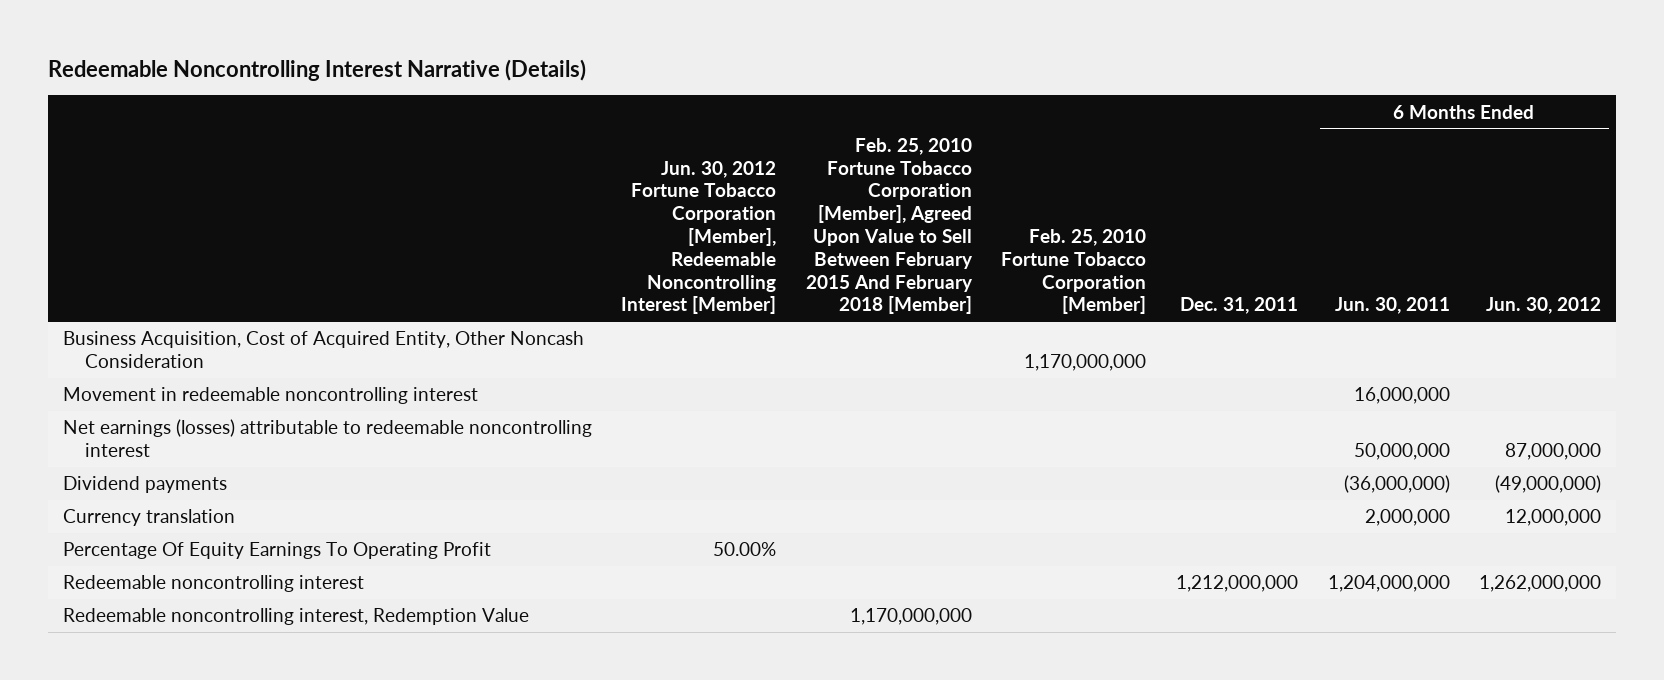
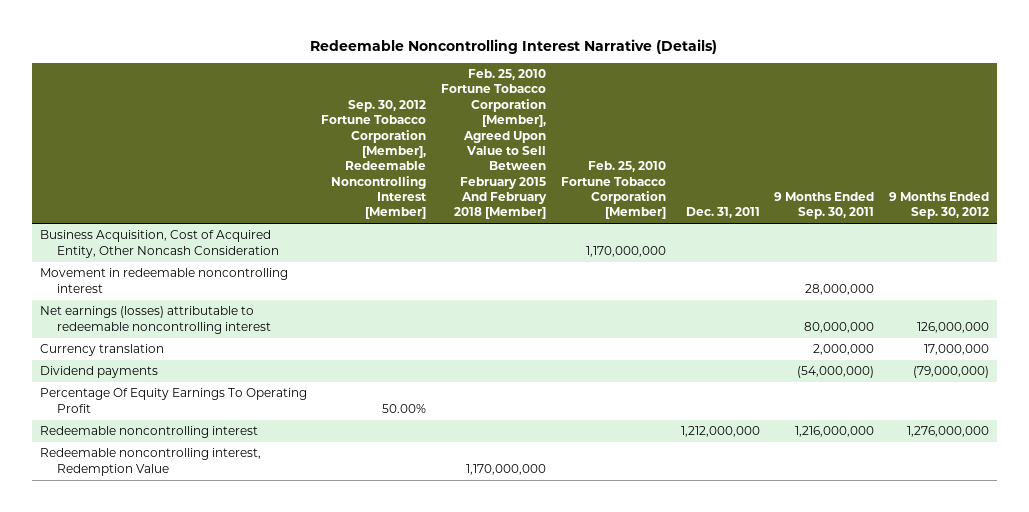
- | Jun. 30, 2012 Fortune Tobacco Corporation [Member], Redeemable Noncontrolling Interest [Member] | Feb. 25, 2010 Fortune Tobacco Corporation [Member], Agreed Upon Value to Sell Between February 2015 And February 2018 [Member] | Feb. 25, 2010 Fortune Tobacco Corporation [Member] | Dec. 31, 2011 | 6 Months Ended Jun. 30, 2011 | 6 Months Ended Jun. 30, 2012
+ | Sep. 30, 2012 Fortune Tobacco Corporation [Member], Redeemable Noncontrolling Interest [Member] | Feb. 25, 2010 Fortune Tobacco Corporation [Member], Agreed Upon Value to Sell Between February 2015 And February 2018 [Member] | Feb. 25, 2010 Fortune Tobacco Corporation [Member] | Dec. 31, 2011 | 9 Months Ended Sep. 30, 2011 | 9 Months Ended Sep. 30, 2012
moved down: Dividend payments | | | | | (54,000,000) | (79,000,000)

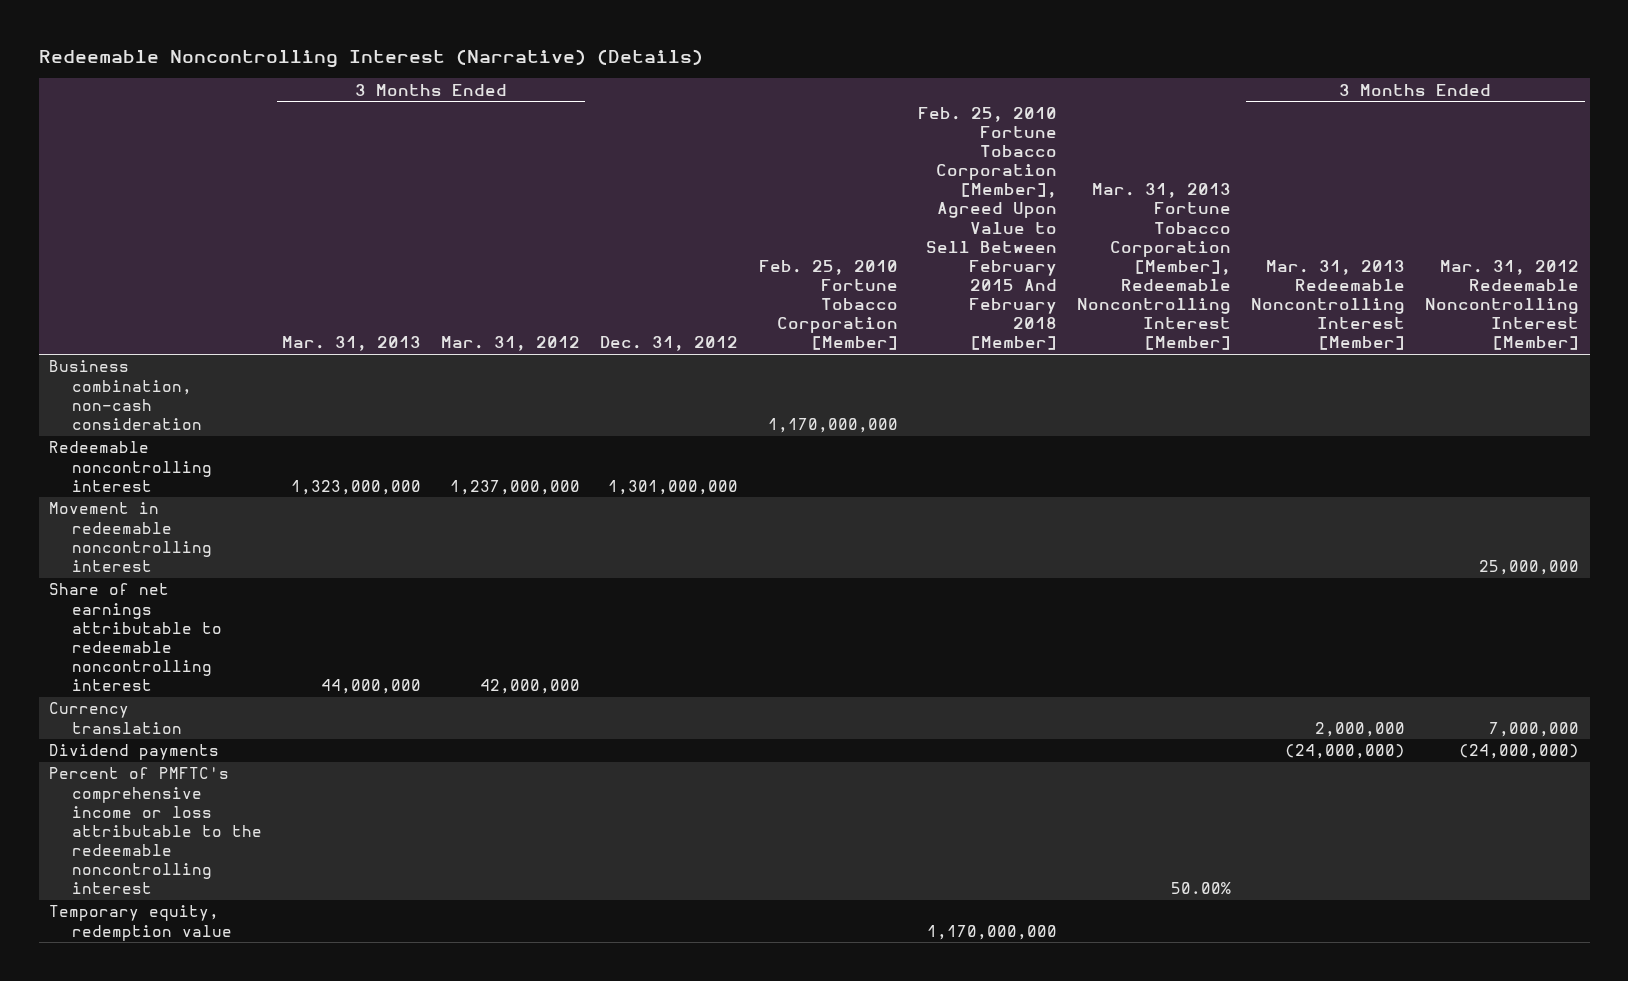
- Redeemable Noncontrolling Interest Narrative (Details)
+ Redeemable Noncontrolling Interest (Narrative) (Details)
- | Sep. 30, 2012 Fortune Tobacco Corporation [Member], Redeemable Noncontrolling Interest [Member] | Feb. 25, 2010 Fortune Tobacco Corporation [Member], Agreed Upon Value to Sell Between February 2015 And February 2018 [Member] | Feb. 25, 2010 Fortune Tobacco Corporation [Member] | Dec. 31, 2011 | 9 Months Ended Sep. 30, 2011 | 9 Months Ended Sep. 30, 2012
+ | 3 Months Ended Mar. 31, 2013 | 3 Months Ended Mar. 31, 2012 | Dec. 31, 2012 | Feb. 25, 2010 Fortune Tobacco Corporation [Member] | Feb. 25, 2010 Fortune Tobacco Corporation [Member], Agreed Upon Value to Sell Between February 2015 And February 2018 [Member] | Mar. 31, 2013 Fortune Tobacco Corporation [Member], Redeemable Noncontrolling Interest [Member] | 3 Months Ended Mar. 31, 2013 Redeemable Noncontrolling Interest [Member] | 3 Months Ended Mar. 31, 2012 Redeemable Noncontrolling Interest [Member]
- Business Acquisition, Cost of Acquired Entity, Other Noncash Consideration | | | 1,170,000,000 | | |
+ Business combination, non-cash consideration | | | | 1,170,000,000 | | | |
moved up: Redeemable noncontrolling interest | 1,323,000,000 | 1,237,000,000 | 1,301,000,000 | | | | |
- Net earnings (losses) attributable to redeemable noncontrolling interest | | | | | 80,000,000 | 126,000,000
+ Share of net earnings attributable to redeemable noncontrolling interest | 44,000,000 | 42,000,000 | | | | | |
- Percentage Of Equity Earnings To Operating Profit | 50.00% | | | | |
- Redeemable noncontrolling interest, Redemption Value | | 1,170,000,000 | | | |
+ Percent of PMFTC's comprehensive income or loss attributable to the redeemable noncontrolling interest | | | | | | 50.00% | |
+ Temporary equity, redemption value | | | | | 1,170,000,000 | | |

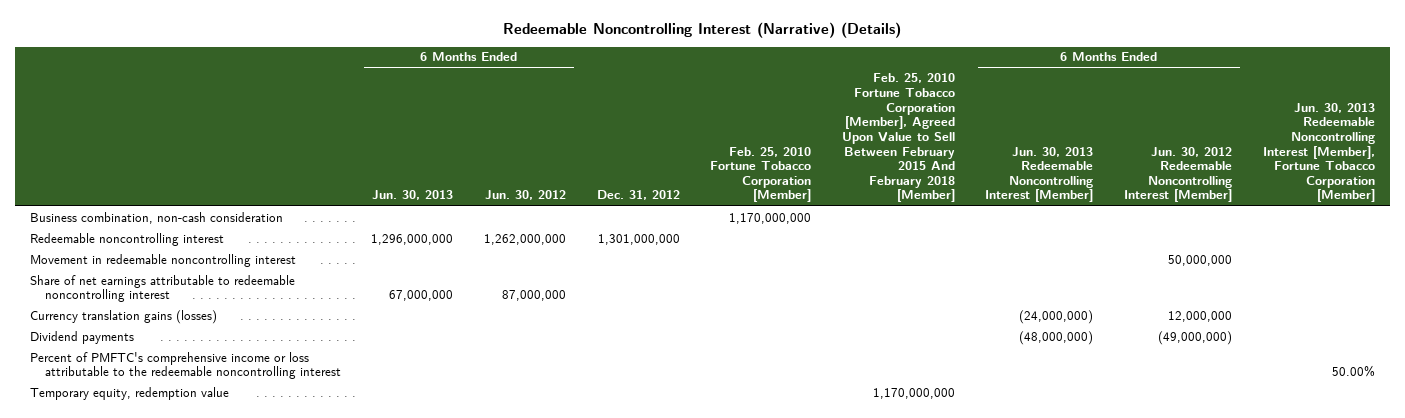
- | 3 Months Ended Mar. 31, 2013 | 3 Months Ended Mar. 31, 2012 | Dec. 31, 2012 | Feb. 25, 2010 Fortune Tobacco Corporation [Member] | Feb. 25, 2010 Fortune Tobacco Corporation [Member], Agreed Upon Value to Sell Between February 2015 And February 2018 [Member] | Mar. 31, 2013 Fortune Tobacco Corporation [Member], Redeemable Noncontrolling Interest [Member] | 3 Months Ended Mar. 31, 2013 Redeemable Noncontrolling Interest [Member] | 3 Months Ended Mar. 31, 2012 Redeemable Noncontrolling Interest [Member]
+ | 6 Months Ended Jun. 30, 2013 | 6 Months Ended Jun. 30, 2012 | Dec. 31, 2012 | Feb. 25, 2010 Fortune Tobacco Corporation [Member] | Feb. 25, 2010 Fortune Tobacco Corporation [Member], Agreed Upon Value to Sell Between February 2015 And February 2018 [Member] | 6 Months Ended Jun. 30, 2013 Redeemable Noncontrolling Interest [Member] | 6 Months Ended Jun. 30, 2012 Redeemable Noncontrolling Interest [Member] | Jun. 30, 2013 Redeemable Noncontrolling Interest [Member], Fortune Tobacco Corporation [Member]
- Currency translation | | | | | | | 2,000,000 | 7,000,000
+ Currency translation gains (losses) | | | | | | (24,000,000) | 12,000,000 |

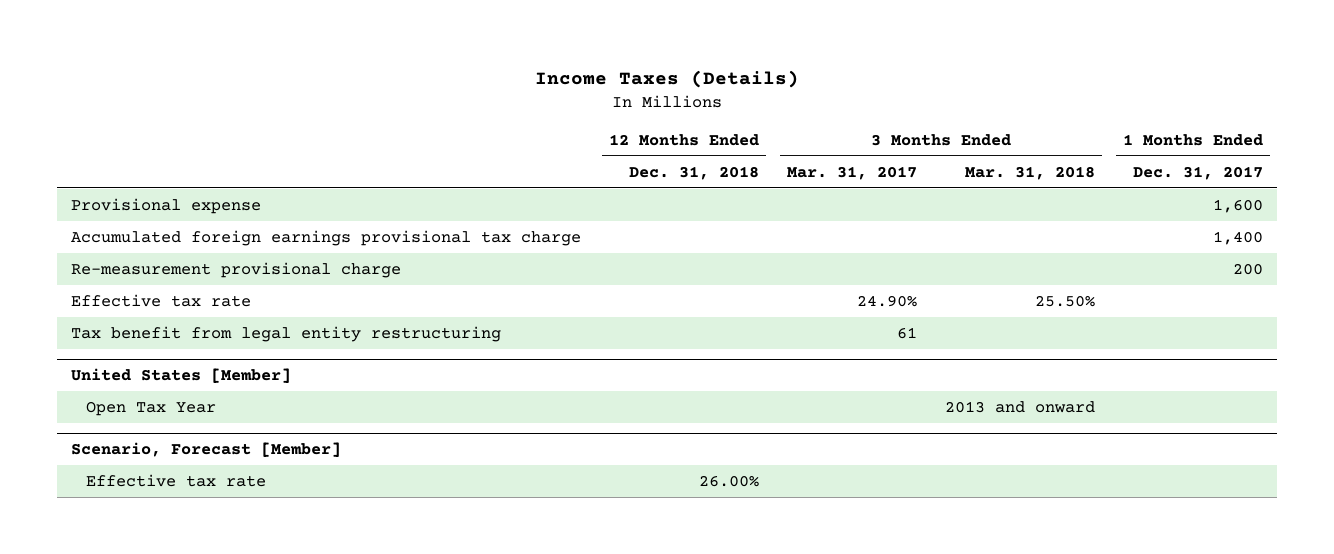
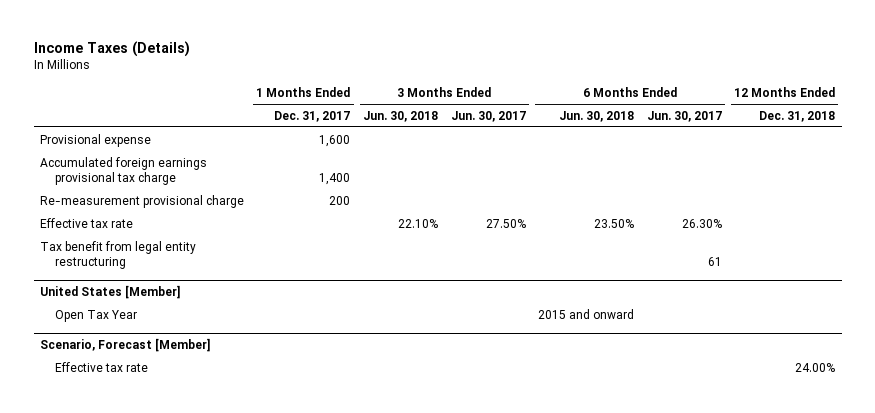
- | 12 Months Ended Dec. 31, 2018 | 3 Months Ended Mar. 31, 2017 | 3 Months Ended Mar. 31, 2018 | 1 Months Ended Dec. 31, 2017
+ | 1 Months Ended Dec. 31, 2017 | 3 Months Ended Jun. 30, 2018 | 3 Months Ended Jun. 30, 2017 | 6 Months Ended Jun. 30, 2018 | 6 Months Ended Jun. 30, 2017 | 12 Months Ended Dec. 31, 2018
@ Scenario, Forecast [Member]
- Effective tax rate | 26.00% | | |
+ Effective tax rate | | | | | | 24.00%

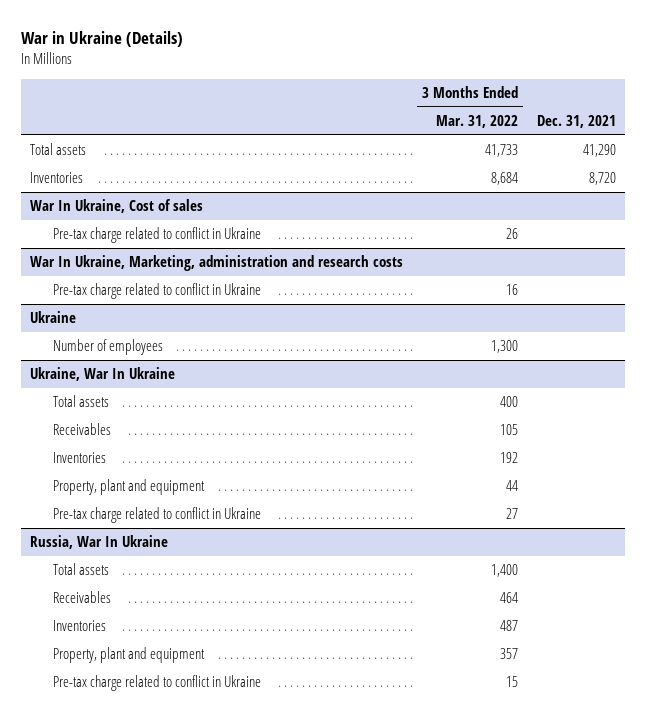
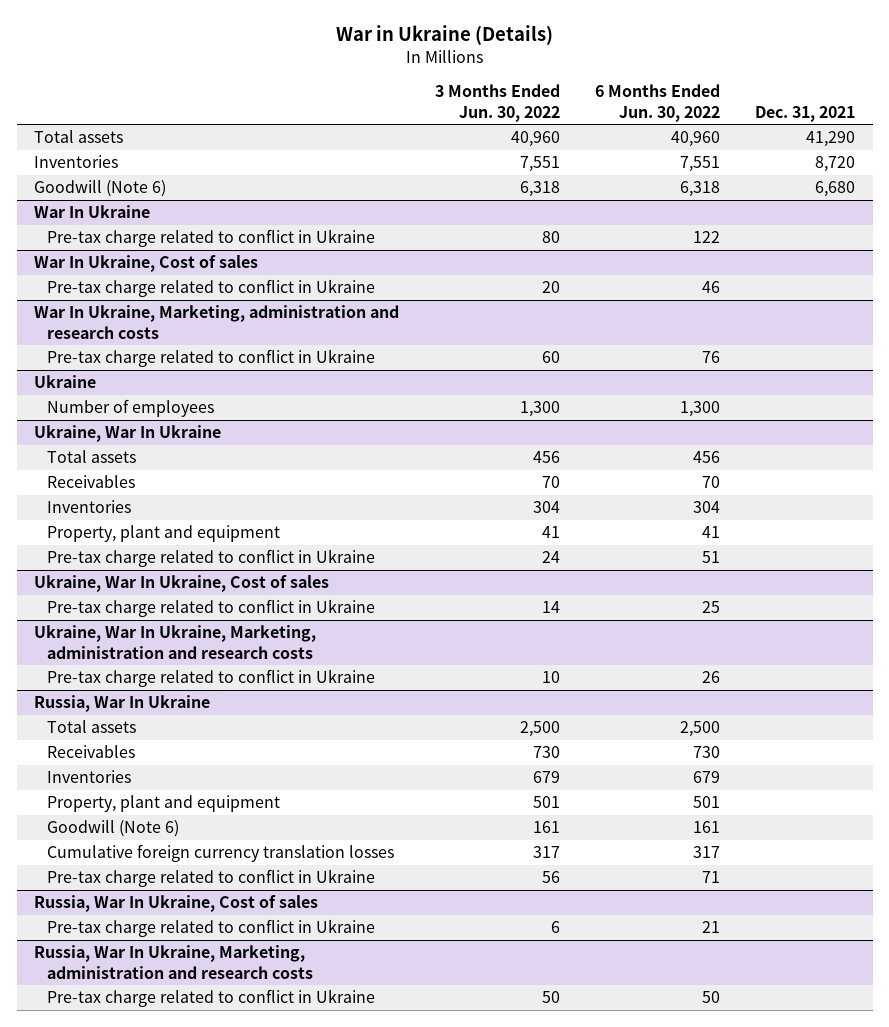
- | 3 Months Ended Mar. 31, 2022 | Dec. 31, 2021
+ | 3 Months Ended Jun. 30, 2022 | 6 Months Ended Jun. 30, 2022 | Dec. 31, 2021
+ Goodwill (Note 6) | 6,318 | 6,318 | 6,680
+ War In Ukraine
+ Pre-tax charge related to conflict in Ukraine | 80 | 122 |
+ Ukraine, War In Ukraine, Cost of sales
+ Pre-tax charge related to conflict in Ukraine | 14 | 25 |
+ Ukraine, War In Ukraine, Marketing, administration and research costs
+ Pre-tax charge related to conflict in Ukraine | 10 | 26 |
@ Russia, War In Ukraine
+ Goodwill (Note 6) | 161 | 161 |
+ Cumulative foreign currency translation losses | 317 | 317 |
+ Russia, War In Ukraine, Cost of sales
+ Pre-tax charge related to conflict in Ukraine | 6 | 21 |
+ Russia, War In Ukraine, Marketing, administration and research costs
+ Pre-tax charge related to conflict in Ukraine | 50 | 50 |

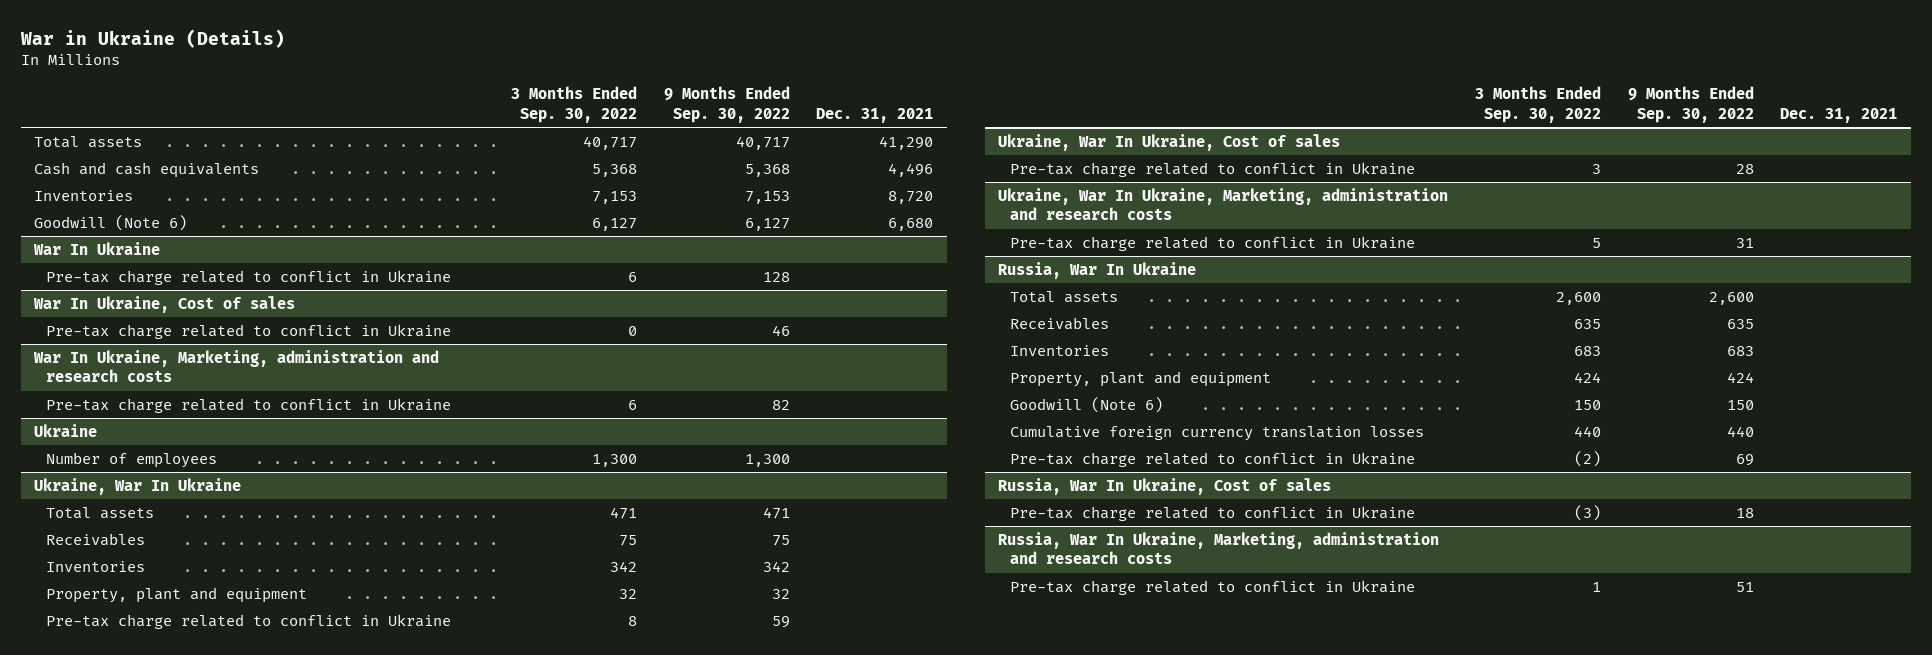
- | 3 Months Ended Jun. 30, 2022 | 6 Months Ended Jun. 30, 2022 | Dec. 31, 2021
+ | 3 Months Ended Sep. 30, 2022 | 9 Months Ended Sep. 30, 2022 | Dec. 31, 2021
+ Cash and cash equivalents | 5,368 | 5,368 | 4,496

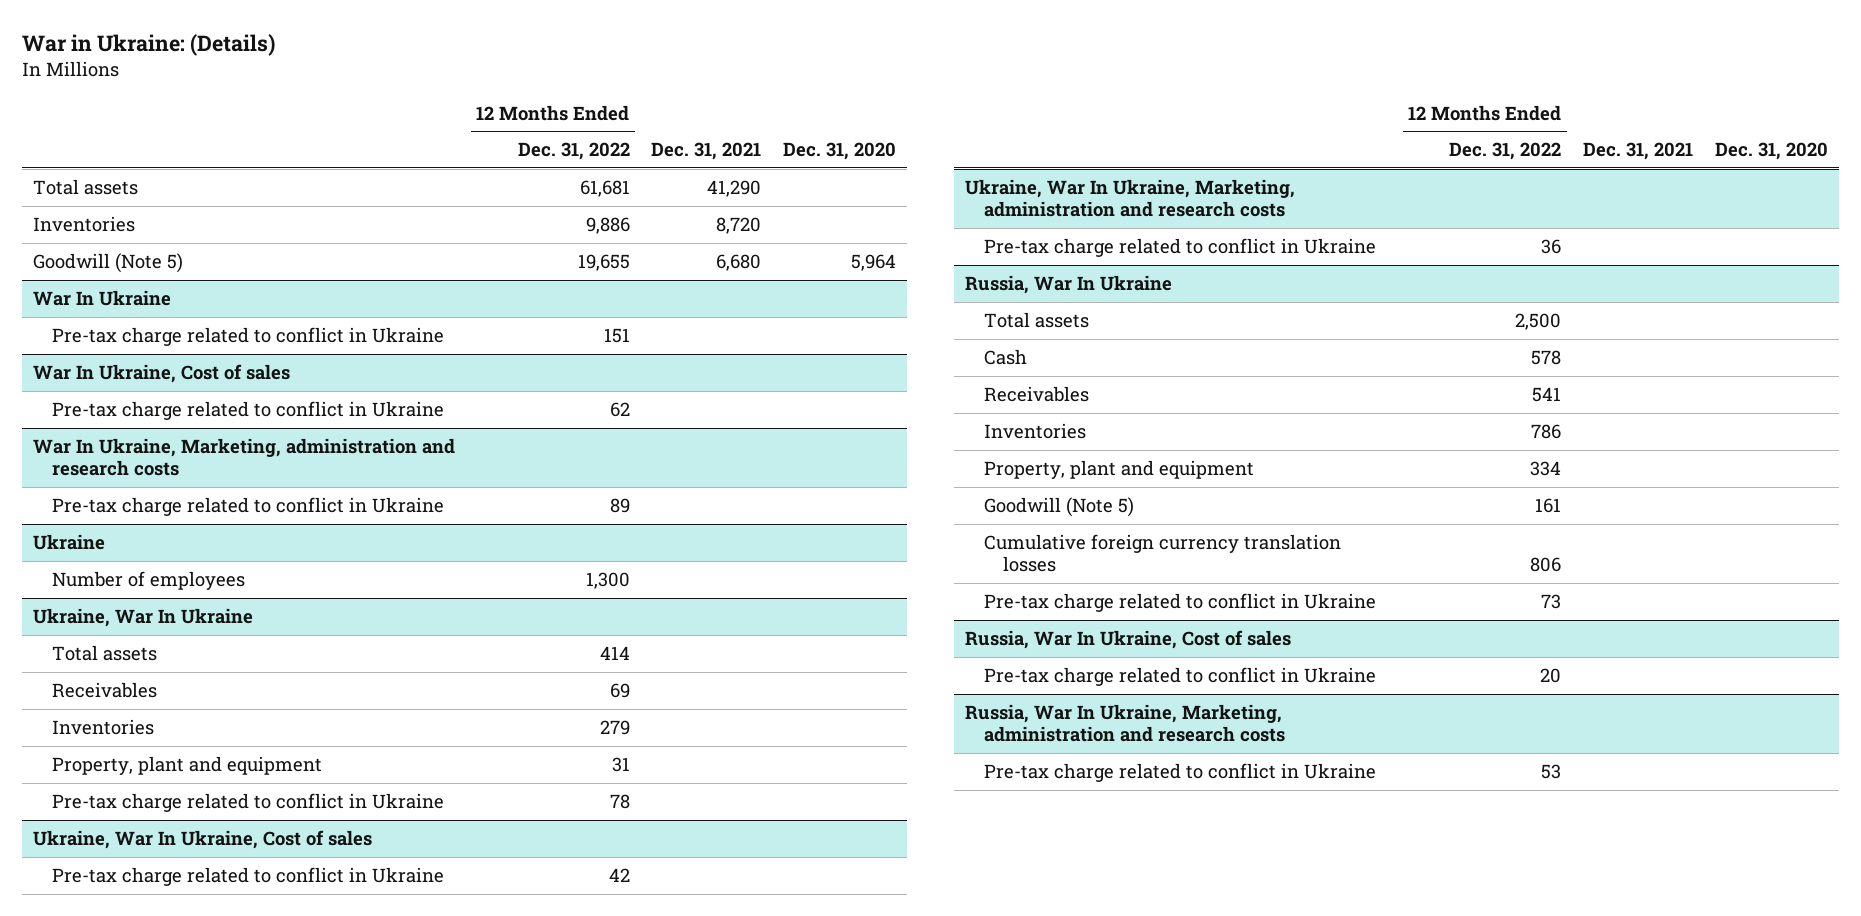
- War in Ukraine (Details)
+ War in Ukraine: (Details)
- | 3 Months Ended Sep. 30, 2022 | 9 Months Ended Sep. 30, 2022 | Dec. 31, 2021
+ | 12 Months Ended Dec. 31, 2022 | Dec. 31, 2021 | Dec. 31, 2020
- Cash and cash equivalents | 5,368 | 5,368 | 4,496
- Goodwill (Note 6) | 6,127 | 6,127 | 6,680
+ Goodwill (Note 5) | 19,655 | 6,680 | 5,964
@ Russia, War In Ukraine
+ Cash | 578 | |
- Goodwill (Note 6) | 150 | 150 |
+ Goodwill (Note 5) | 161 | |

